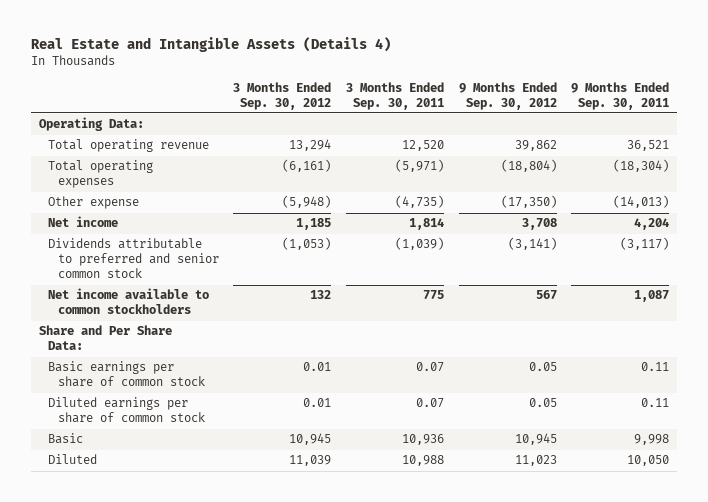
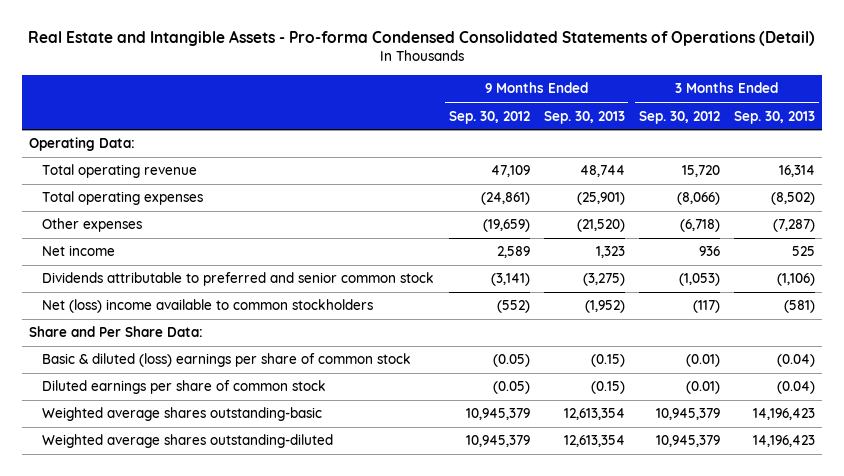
- Real Estate and Intangible Assets (Details 4)
+ Real Estate and Intangible Assets - Pro-forma Condensed Consolidated Statements of Operations (Detail)
- | 3 Months Ended Sep. 30, 2012 | 3 Months Ended Sep. 30, 2011 | 9 Months Ended Sep. 30, 2012 | 9 Months Ended Sep. 30, 2011
+ | 9 Months Ended Sep. 30, 2012 | 9 Months Ended Sep. 30, 2013 | 3 Months Ended Sep. 30, 2012 | 3 Months Ended Sep. 30, 2013
- Total operating revenue | 13,294 | 12,520 | 39,862 | 36,521
- Total operating expenses | (6,161) | (5,971) | (18,804) | (18,304)
- Other expense | (5,948) | (4,735) | (17,350) | (14,013)
- Net income | 1,185 | 1,814 | 3,708 | 4,204
+ Total operating revenue | 47,109 | 48,744 | 15,720 | 16,314
+ Total operating expenses | (24,861) | (25,901) | (8,066) | (8,502)
+ Other expenses | (19,659) | (21,520) | (6,718) | (7,287)
+ Net income | 2,589 | 1,323 | 936 | 525
- Net income available to common stockholders | 132 | 775 | 567 | 1,087
+ Net (loss) income available to common stockholders | (552) | (1,952) | (117) | (581)
- Basic earnings per share of common stock | 0.01 | 0.07 | 0.05 | 0.11
- Diluted earnings per share of common stock | 0.01 | 0.07 | 0.05 | 0.11
- Basic | 10,945 | 10,936 | 10,945 | 9,998
- Diluted | 11,039 | 10,988 | 11,023 | 10,050
+ Basic & diluted (loss) earnings per share of common stock | (0.05) | (0.15) | (0.01) | (0.04)
+ Diluted earnings per share of common stock | (0.05) | (0.15) | (0.01) | (0.04)
+ Weighted average shares outstanding-basic | 10,945,379 | 12,613,354 | 10,945,379 | 14,196,423
+ Weighted average shares outstanding-diluted | 10,945,379 | 12,613,354 | 10,945,379 | 14,196,423

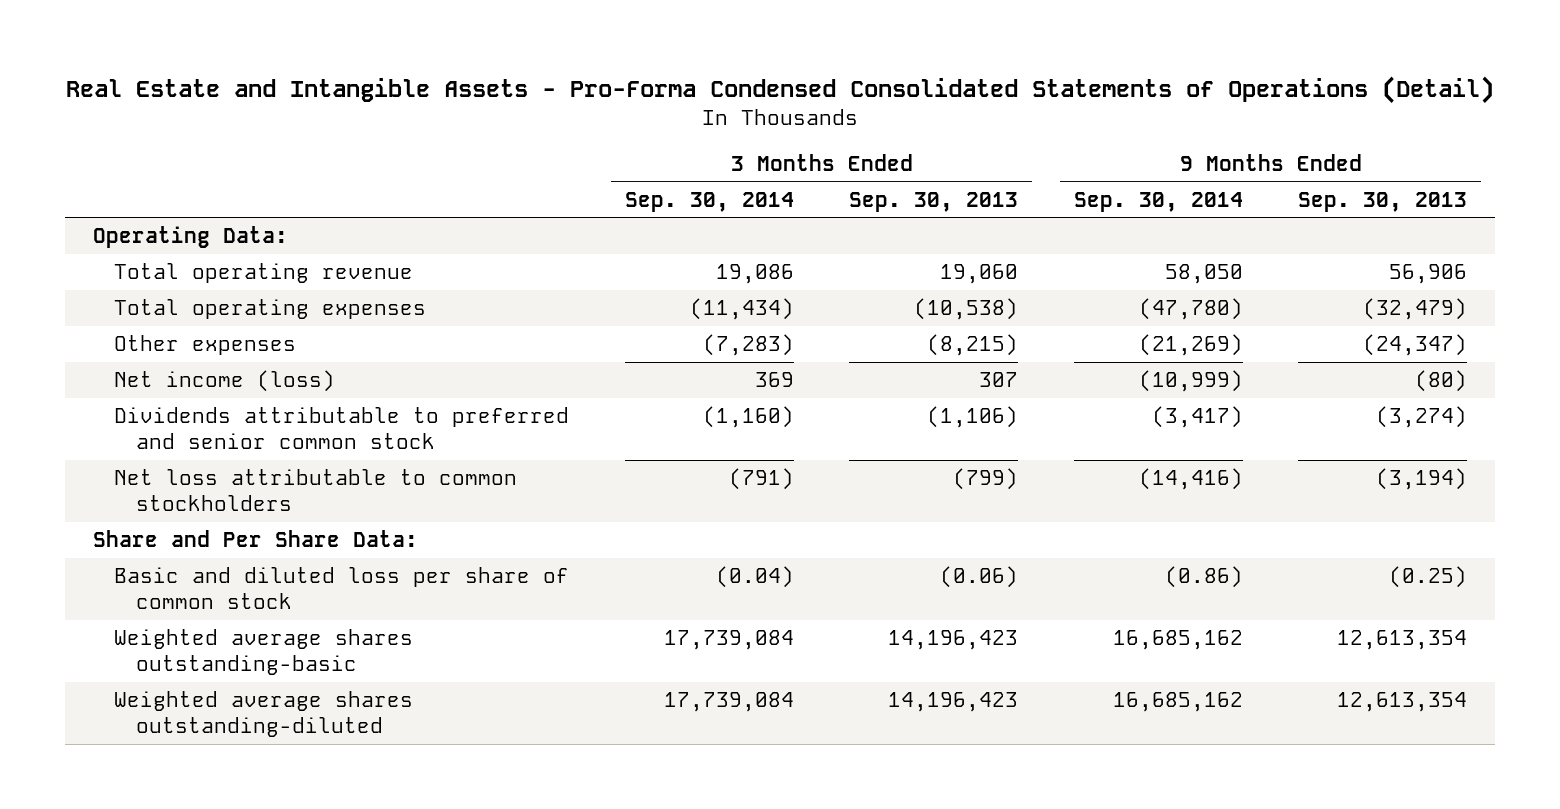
- Real Estate and Intangible Assets - Pro-forma Condensed Consolidated Statements of Operations (Detail)
+ Real Estate and Intangible Assets - Pro-Forma Condensed Consolidated Statements of Operations (Detail)
- | 9 Months Ended Sep. 30, 2012 | 9 Months Ended Sep. 30, 2013 | 3 Months Ended Sep. 30, 2012 | 3 Months Ended Sep. 30, 2013
+ | 3 Months Ended Sep. 30, 2014 | 3 Months Ended Sep. 30, 2013 | 9 Months Ended Sep. 30, 2014 | 9 Months Ended Sep. 30, 2013
- Total operating revenue | 47,109 | 48,744 | 15,720 | 16,314
- Total operating expenses | (24,861) | (25,901) | (8,066) | (8,502)
- Other expenses | (19,659) | (21,520) | (6,718) | (7,287)
- Net income | 2,589 | 1,323 | 936 | 525
- Dividends attributable to preferred and senior common stock | (3,141) | (3,275) | (1,053) | (1,106)
- Net (loss) income available to common stockholders | (552) | (1,952) | (117) | (581)
+ Total operating revenue | 19,086 | 19,060 | 58,050 | 56,906
+ Total operating expenses | (11,434) | (10,538) | (47,780) | (32,479)
+ Other expenses | (7,283) | (8,215) | (21,269) | (24,347)
+ Net income (loss) | 369 | 307 | (10,999) | (80)
+ Dividends attributable to preferred and senior common stock | (1,160) | (1,106) | (3,417) | (3,274)
+ Net loss attributable to common stockholders | (791) | (799) | (14,416) | (3,194)
- Basic & diluted (loss) earnings per share of common stock | (0.05) | (0.15) | (0.01) | (0.04)
- Diluted earnings per share of common stock | (0.05) | (0.15) | (0.01) | (0.04)
+ Basic and diluted loss per share of common stock | (0.04) | (0.06) | (0.86) | (0.25)

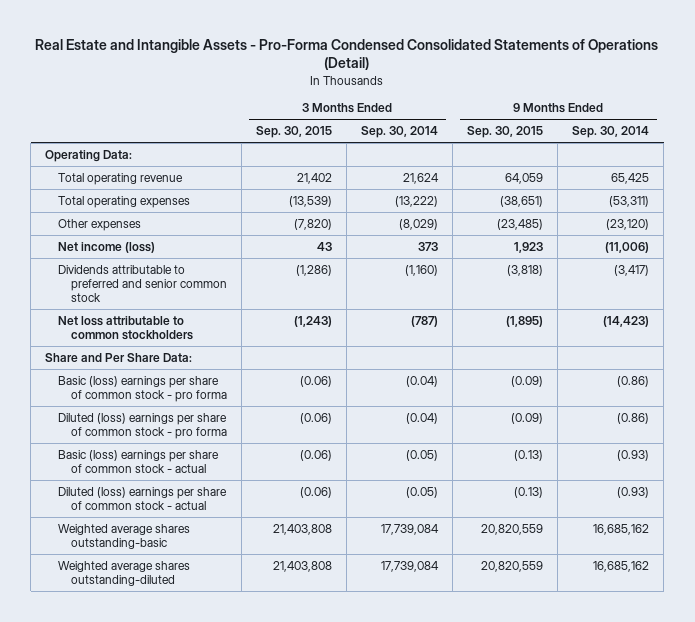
- | 3 Months Ended Sep. 30, 2014 | 3 Months Ended Sep. 30, 2013 | 9 Months Ended Sep. 30, 2014 | 9 Months Ended Sep. 30, 2013
+ | 3 Months Ended Sep. 30, 2015 | 3 Months Ended Sep. 30, 2014 | 9 Months Ended Sep. 30, 2015 | 9 Months Ended Sep. 30, 2014
- Total operating revenue | 19,086 | 19,060 | 58,050 | 56,906
- Total operating expenses | (11,434) | (10,538) | (47,780) | (32,479)
- Other expenses | (7,283) | (8,215) | (21,269) | (24,347)
- Net income (loss) | 369 | 307 | (10,999) | (80)
+ Total operating revenue | 21,402 | 21,624 | 64,059 | 65,425
+ Total operating expenses | (13,539) | (13,222) | (38,651) | (53,311)
+ Other expenses | (7,820) | (8,029) | (23,485) | (23,120)
+ Net income (loss) | 43 | 373 | 1,923 | (11,006)
- Net loss attributable to common stockholders | (791) | (799) | (14,416) | (3,194)
+ Net loss attributable to common stockholders | (1,243) | (787) | (1,895) | (14,423)
- Basic and diluted loss per share of common stock | (0.04) | (0.06) | (0.86) | (0.25)
+ Basic (loss) earnings per share of common stock - pro forma | (0.06) | (0.04) | (0.09) | (0.86)
+ Diluted (loss) earnings per share of common stock - pro forma | (0.06) | (0.04) | (0.09) | (0.86)
+ Basic (loss) earnings per share of common stock - actual | (0.06) | (0.05) | (0.13) | (0.93)
+ Diluted (loss) earnings per share of common stock - actual | (0.06) | (0.05) | (0.13) | (0.93)

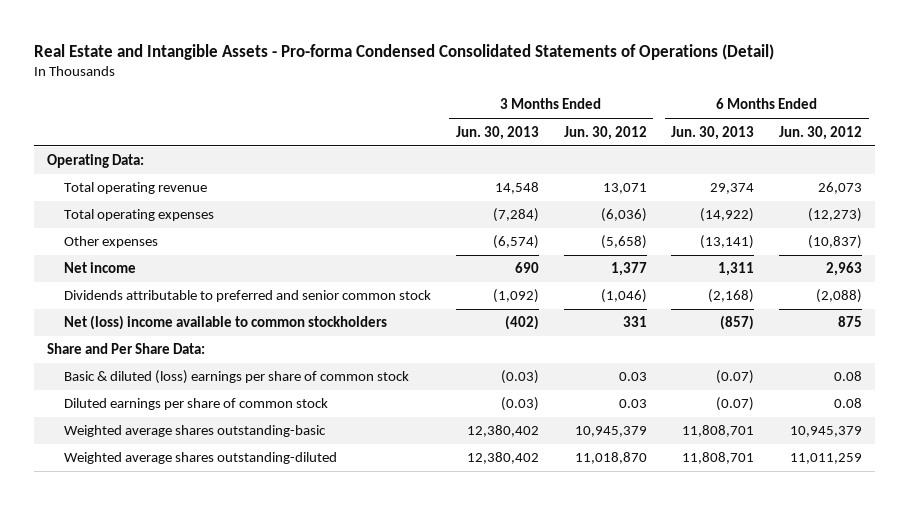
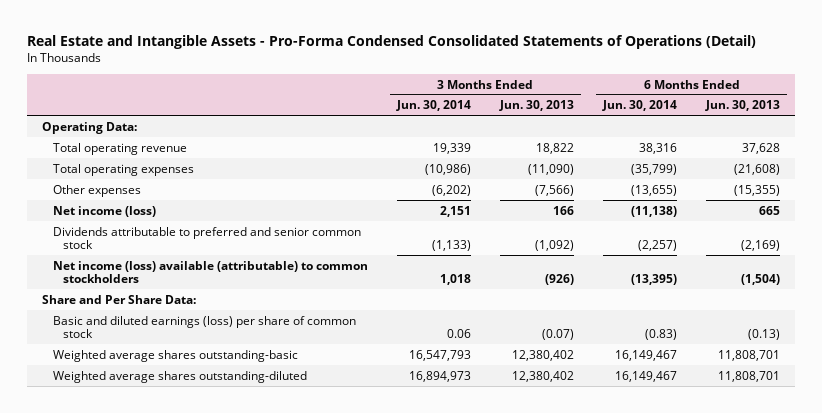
- Real Estate and Intangible Assets - Pro-forma Condensed Consolidated Statements of Operations (Detail)
+ Real Estate and Intangible Assets - Pro-Forma Condensed Consolidated Statements of Operations (Detail)
- | 3 Months Ended Jun. 30, 2013 | 3 Months Ended Jun. 30, 2012 | 6 Months Ended Jun. 30, 2013 | 6 Months Ended Jun. 30, 2012
+ | 3 Months Ended Jun. 30, 2014 | 3 Months Ended Jun. 30, 2013 | 6 Months Ended Jun. 30, 2014 | 6 Months Ended Jun. 30, 2013
- Total operating revenue | 14,548 | 13,071 | 29,374 | 26,073
- Total operating expenses | (7,284) | (6,036) | (14,922) | (12,273)
- Other expenses | (6,574) | (5,658) | (13,141) | (10,837)
- Net income | 690 | 1,377 | 1,311 | 2,963
- Dividends attributable to preferred and senior common stock | (1,092) | (1,046) | (2,168) | (2,088)
- Net (loss) income available to common stockholders | (402) | 331 | (857) | 875
+ Total operating revenue | 19,339 | 18,822 | 38,316 | 37,628
+ Total operating expenses | (10,986) | (11,090) | (35,799) | (21,608)
+ Other expenses | (6,202) | (7,566) | (13,655) | (15,355)
+ Net income (loss) | 2,151 | 166 | (11,138) | 665
+ Dividends attributable to preferred and senior common stock | (1,133) | (1,092) | (2,257) | (2,169)
+ Net income (loss) available (attributable) to common stockholders | 1,018 | (926) | (13,395) | (1,504)
- Basic & diluted (loss) earnings per share of common stock | (0.03) | 0.03 | (0.07) | 0.08
- Diluted earnings per share of common stock | (0.03) | 0.03 | (0.07) | 0.08
+ Basic and diluted earnings (loss) per share of common stock | 0.06 | (0.07) | (0.83) | (0.13)

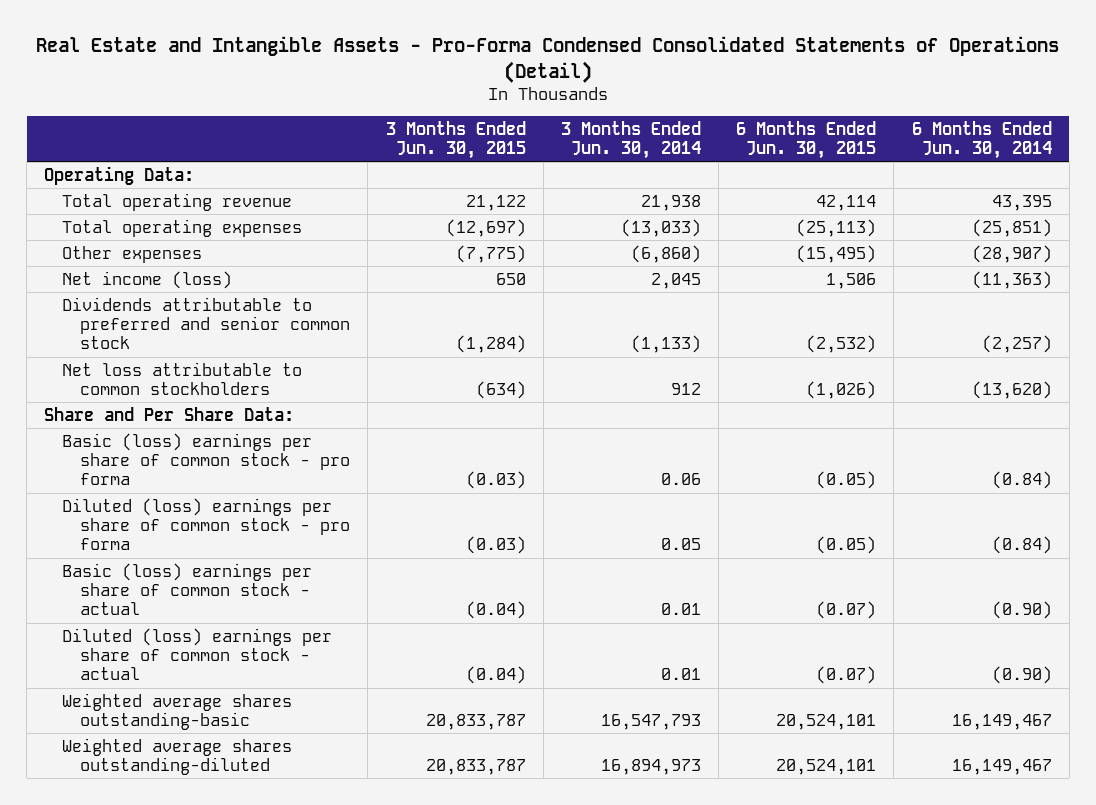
- | 3 Months Ended Jun. 30, 2014 | 3 Months Ended Jun. 30, 2013 | 6 Months Ended Jun. 30, 2014 | 6 Months Ended Jun. 30, 2013
+ | 3 Months Ended Jun. 30, 2015 | 3 Months Ended Jun. 30, 2014 | 6 Months Ended Jun. 30, 2015 | 6 Months Ended Jun. 30, 2014
- Total operating revenue | 19,339 | 18,822 | 38,316 | 37,628
- Total operating expenses | (10,986) | (11,090) | (35,799) | (21,608)
- Other expenses | (6,202) | (7,566) | (13,655) | (15,355)
- Net income (loss) | 2,151 | 166 | (11,138) | 665
+ Total operating revenue | 21,122 | 21,938 | 42,114 | 43,395
+ Total operating expenses | (12,697) | (13,033) | (25,113) | (25,851)
+ Other expenses | (7,775) | (6,860) | (15,495) | (28,907)
+ Net income (loss) | 650 | 2,045 | 1,506 | (11,363)
- Net income (loss) available (attributable) to common stockholders | 1,018 | (926) | (13,395) | (1,504)
+ Net loss attributable to common stockholders | (634) | 912 | (1,026) | (13,620)
- Basic and diluted earnings (loss) per share of common stock | 0.06 | (0.07) | (0.83) | (0.13)
+ Basic (loss) earnings per share of common stock - pro forma | (0.03) | 0.06 | (0.05) | (0.84)
+ Diluted (loss) earnings per share of common stock - pro forma | (0.03) | 0.05 | (0.05) | (0.84)
+ Basic (loss) earnings per share of common stock - actual | (0.04) | 0.01 | (0.07) | (0.90)
+ Diluted (loss) earnings per share of common stock - actual | (0.04) | 0.01 | (0.07) | (0.90)

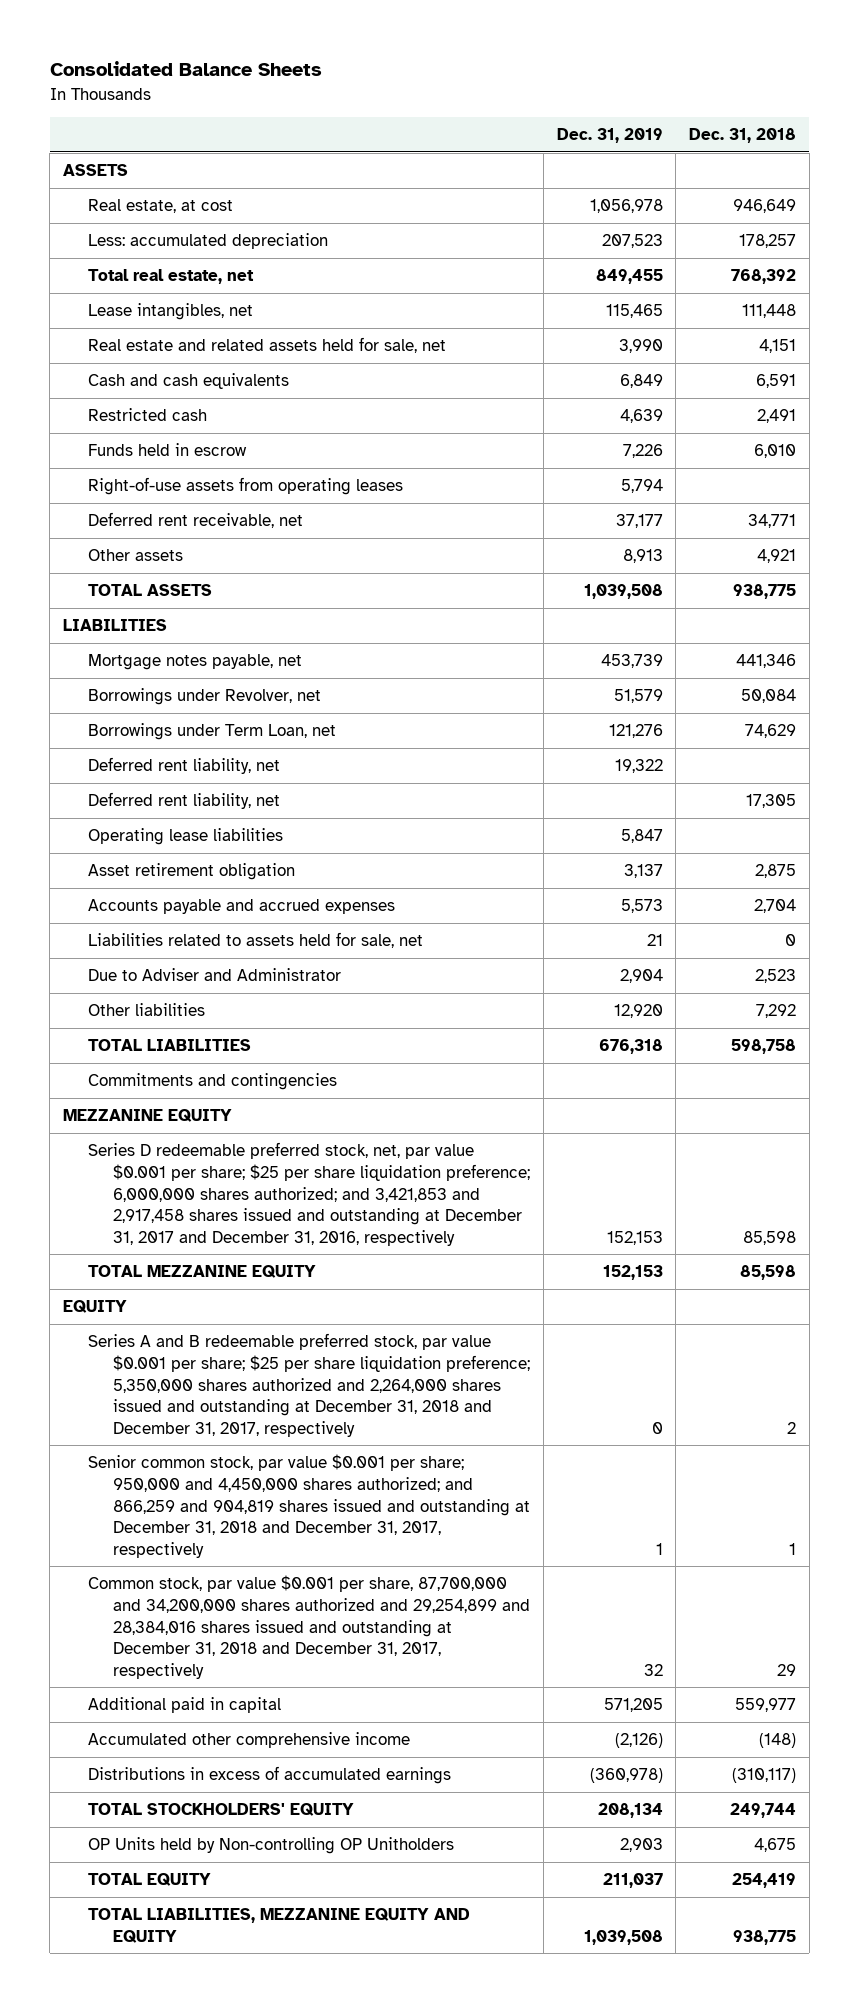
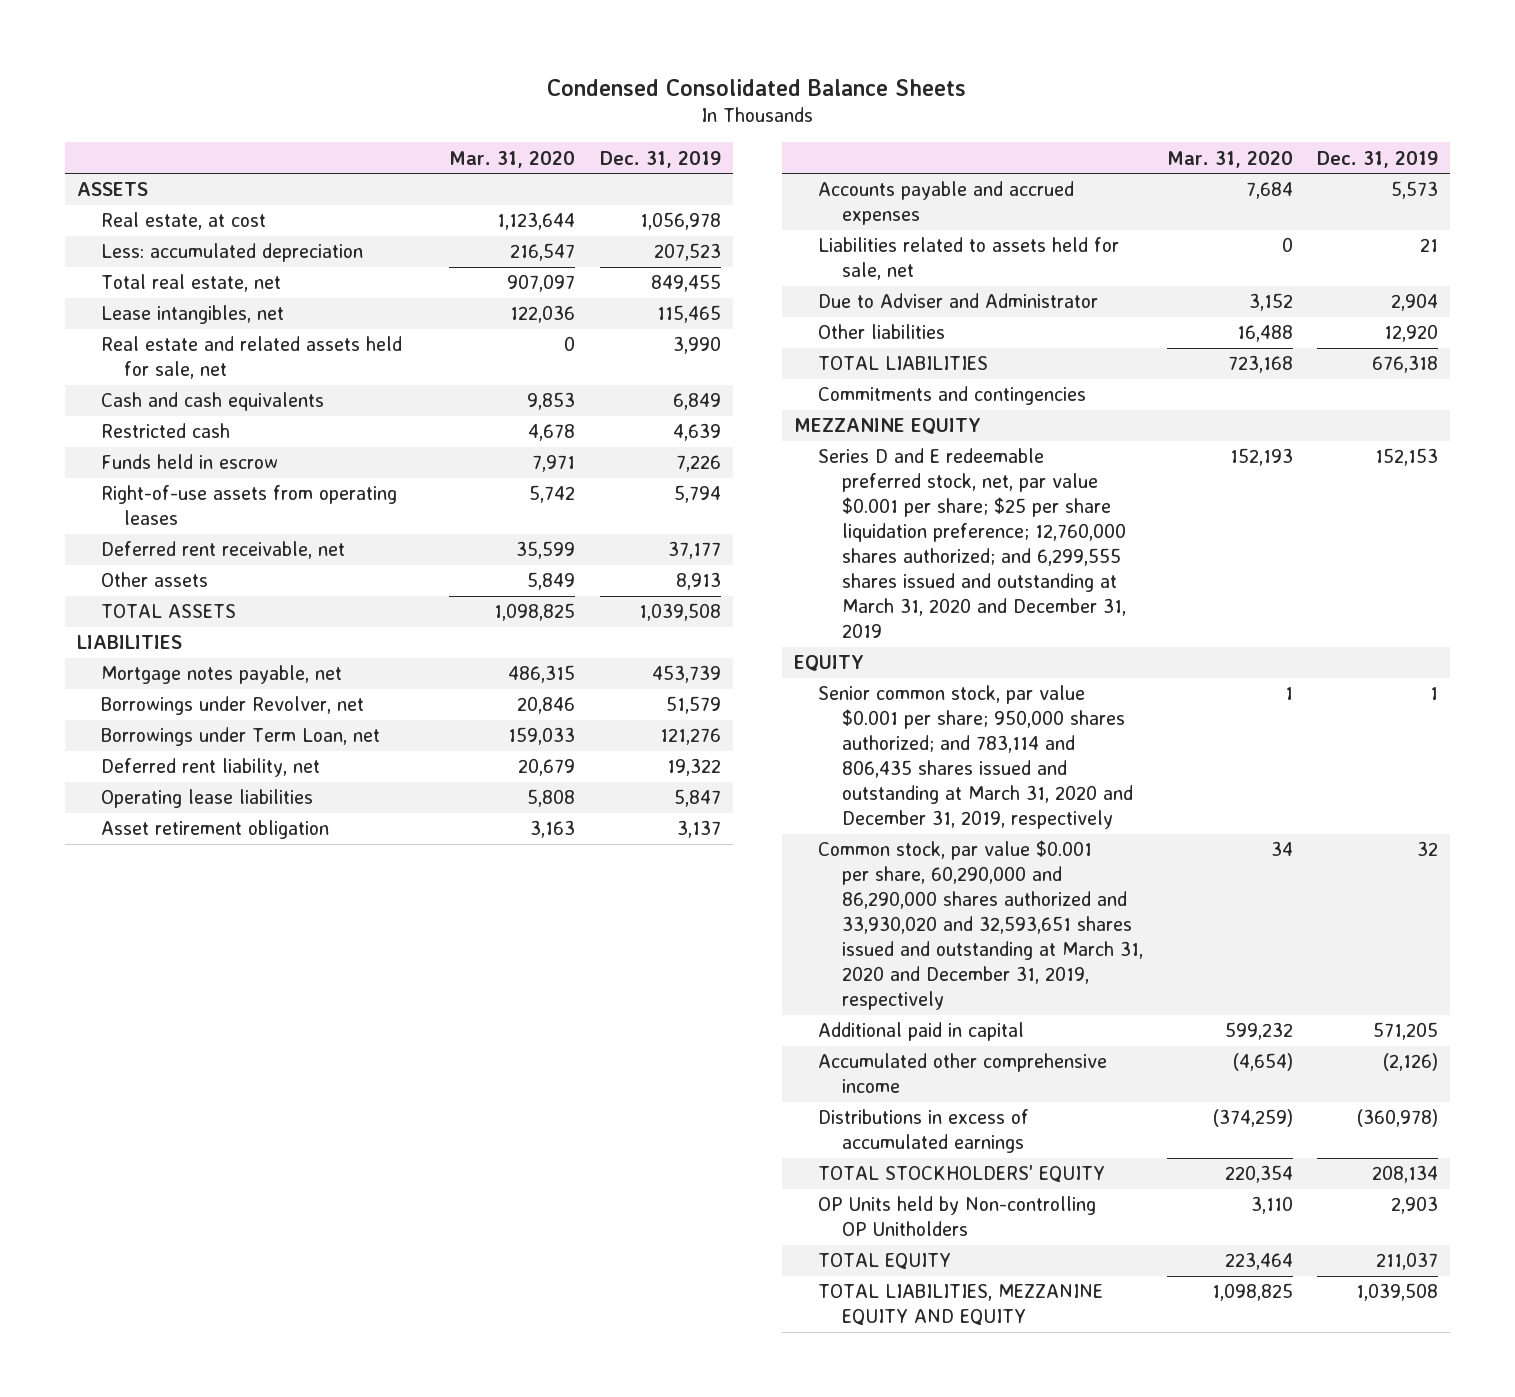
- Consolidated Balance Sheets
+ Condensed Consolidated Balance Sheets
- | Dec. 31, 2019 | Dec. 31, 2018
+ | Mar. 31, 2020 | Dec. 31, 2019
- Deferred rent liability, net | | 17,305
- Series D redeemable preferred stock, net, par value $0.001 per share; $25 per share liquidation preference; 6,000,000 shares authorized; and 3,421,853 and 2,917,458 shares issued and outstanding at December 31, 2017 and December 31, 2016, respectively | 152,153 | 85,598
- TOTAL MEZZANINE EQUITY | 152,153 | 85,598
+ Series D and E redeemable preferred stock, net, par value $0.001 per share; $25 per share liquidation preference; 12,760,000 shares authorized; and 6,299,555 shares issued and outstanding at March 31, 2020 and December 31, 2019 | 152,193 | 152,153
- Series A and B redeemable preferred stock, par value $0.001 per share; $25 per share liquidation preference; 5,350,000 shares authorized and 2,264,000 shares issued and outstanding at December 31, 2018 and December 31, 2017, respectively | 0 | 2
- Senior common stock, par value $0.001 per share; 950,000 and 4,450,000 shares authorized; and 866,259 and 904,819 shares issued and outstanding at December 31, 2018 and December 31, 2017, respectively | 1 | 1
- Common stock, par value $0.001 per share, 87,700,000 and 34,200,000 shares authorized and 29,254,899 and 28,384,016 shares issued and outstanding at December 31, 2018 and December 31, 2017, respectively | 32 | 29
+ Senior common stock, par value $0.001 per share; 950,000 shares authorized; and 783,114 and 806,435 shares issued and outstanding at March 31, 2020 and December 31, 2019, respectively | 1 | 1
+ Common stock, par value $0.001 per share, 60,290,000 and 86,290,000 shares authorized and 33,930,020 and 32,593,651 shares issued and outstanding at March 31, 2020 and December 31, 2019, respectively | 34 | 32

